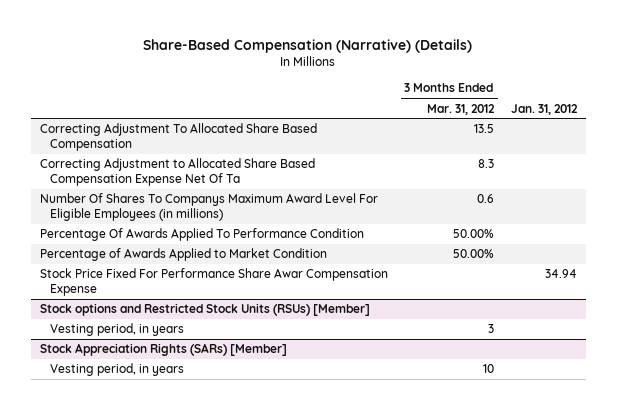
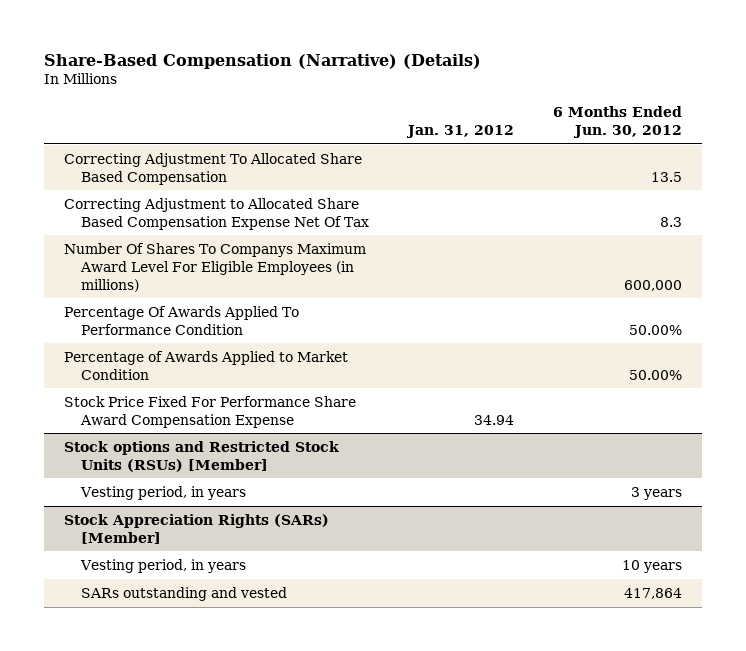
- | 3 Months Ended Mar. 31, 2012 | Jan. 31, 2012
+ | Jan. 31, 2012 | 6 Months Ended Jun. 30, 2012
- Correcting Adjustment to Allocated Share Based Compensation Expense Net Of Ta | 8.3 |
+ Correcting Adjustment to Allocated Share Based Compensation Expense Net Of Tax | | 8.3
- Stock Price Fixed For Performance Share Awar Compensation Expense | | 34.94
+ Stock Price Fixed For Performance Share Award Compensation Expense | 34.94 |
@ Stock Appreciation Rights (SARs) [Member]
+ SARs outstanding and vested | | 417,864

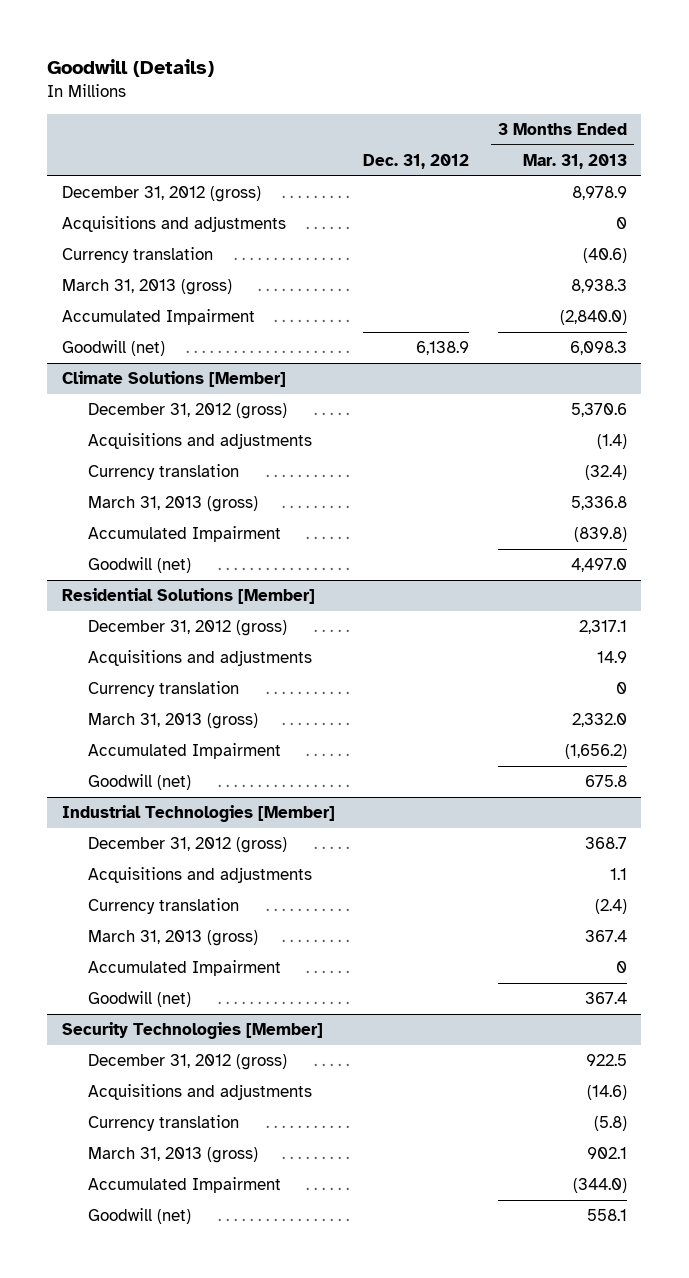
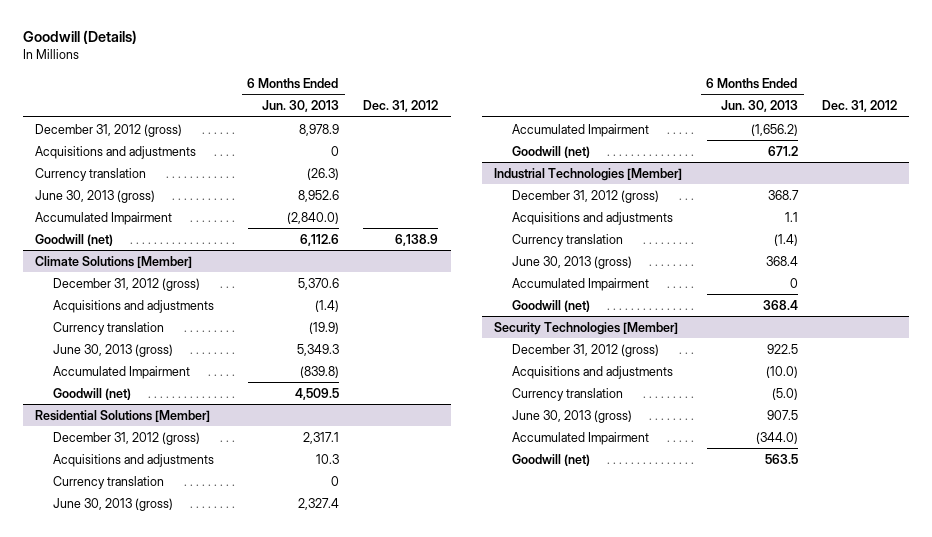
- | Dec. 31, 2012 | 3 Months Ended Mar. 31, 2013
+ | 6 Months Ended Jun. 30, 2013 | Dec. 31, 2012
- March 31, 2013 (gross) | | 8,938.3
+ June 30, 2013 (gross) | 8,952.6 |
@ Climate Solutions [Member]
- March 31, 2013 (gross) | | 5,336.8
+ June 30, 2013 (gross) | 5,349.3 |
@ Residential Solutions [Member]
- March 31, 2013 (gross) | | 2,332.0
+ June 30, 2013 (gross) | 2,327.4 |
@ Industrial Technologies [Member]
- March 31, 2013 (gross) | | 367.4
+ June 30, 2013 (gross) | 368.4 |
@ Security Technologies [Member]
- March 31, 2013 (gross) | | 902.1
+ June 30, 2013 (gross) | 907.5 |

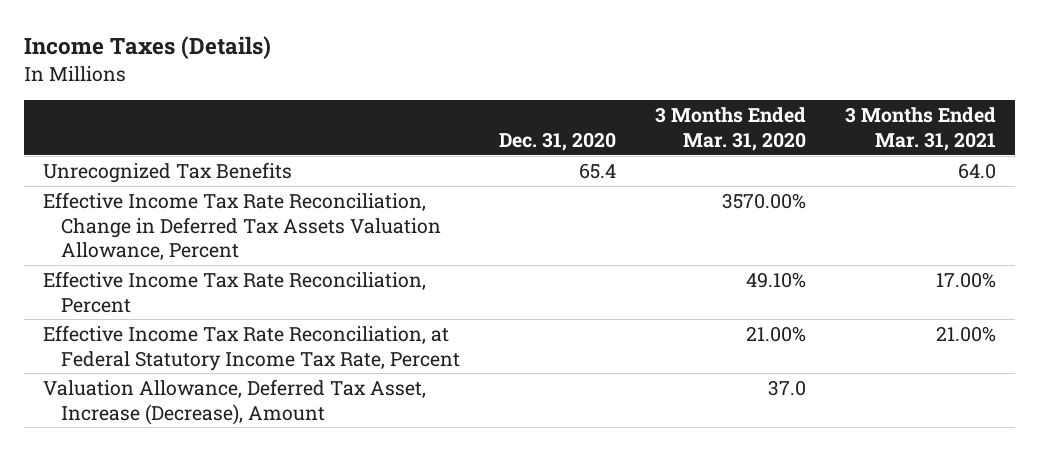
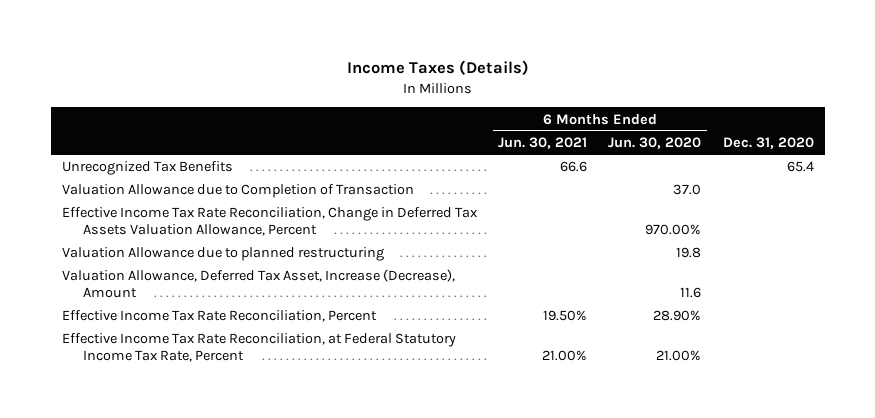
- | Dec. 31, 2020 | 3 Months Ended Mar. 31, 2020 | 3 Months Ended Mar. 31, 2021
+ | 6 Months Ended Jun. 30, 2021 | 6 Months Ended Jun. 30, 2020 | Dec. 31, 2020
+ Valuation Allowance due to Completion of Transaction | | 37.0 |
+ Valuation Allowance due to planned restructuring | | 19.8 |
moved up: Valuation Allowance, Deferred Tax Asset, Increase (Decrease), Amount | | 11.6 |

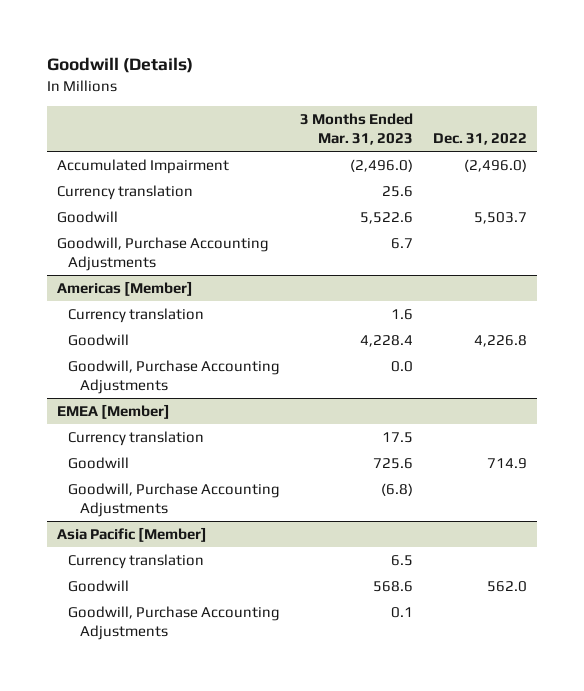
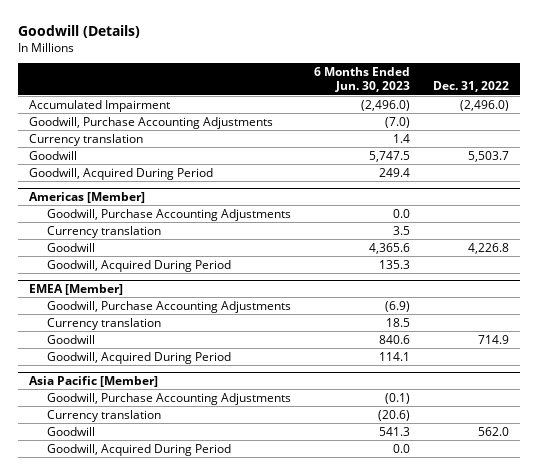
- | 3 Months Ended Mar. 31, 2023 | Dec. 31, 2022
+ | 6 Months Ended Jun. 30, 2023 | Dec. 31, 2022
moved up: Goodwill, Purchase Accounting Adjustments | (7.0) |
+ Goodwill, Acquired During Period | 249.4 |
@ Americas [Member]
moved up: Goodwill, Purchase Accounting Adjustments | 0.0 |
+ Goodwill, Acquired During Period | 135.3 |
@ EMEA [Member]
moved up: Goodwill, Purchase Accounting Adjustments | (6.9) |
+ Goodwill, Acquired During Period | 114.1 |
@ Asia Pacific [Member]
moved up: Goodwill, Purchase Accounting Adjustments | (0.1) |
+ Goodwill, Acquired During Period | 0.0 |

